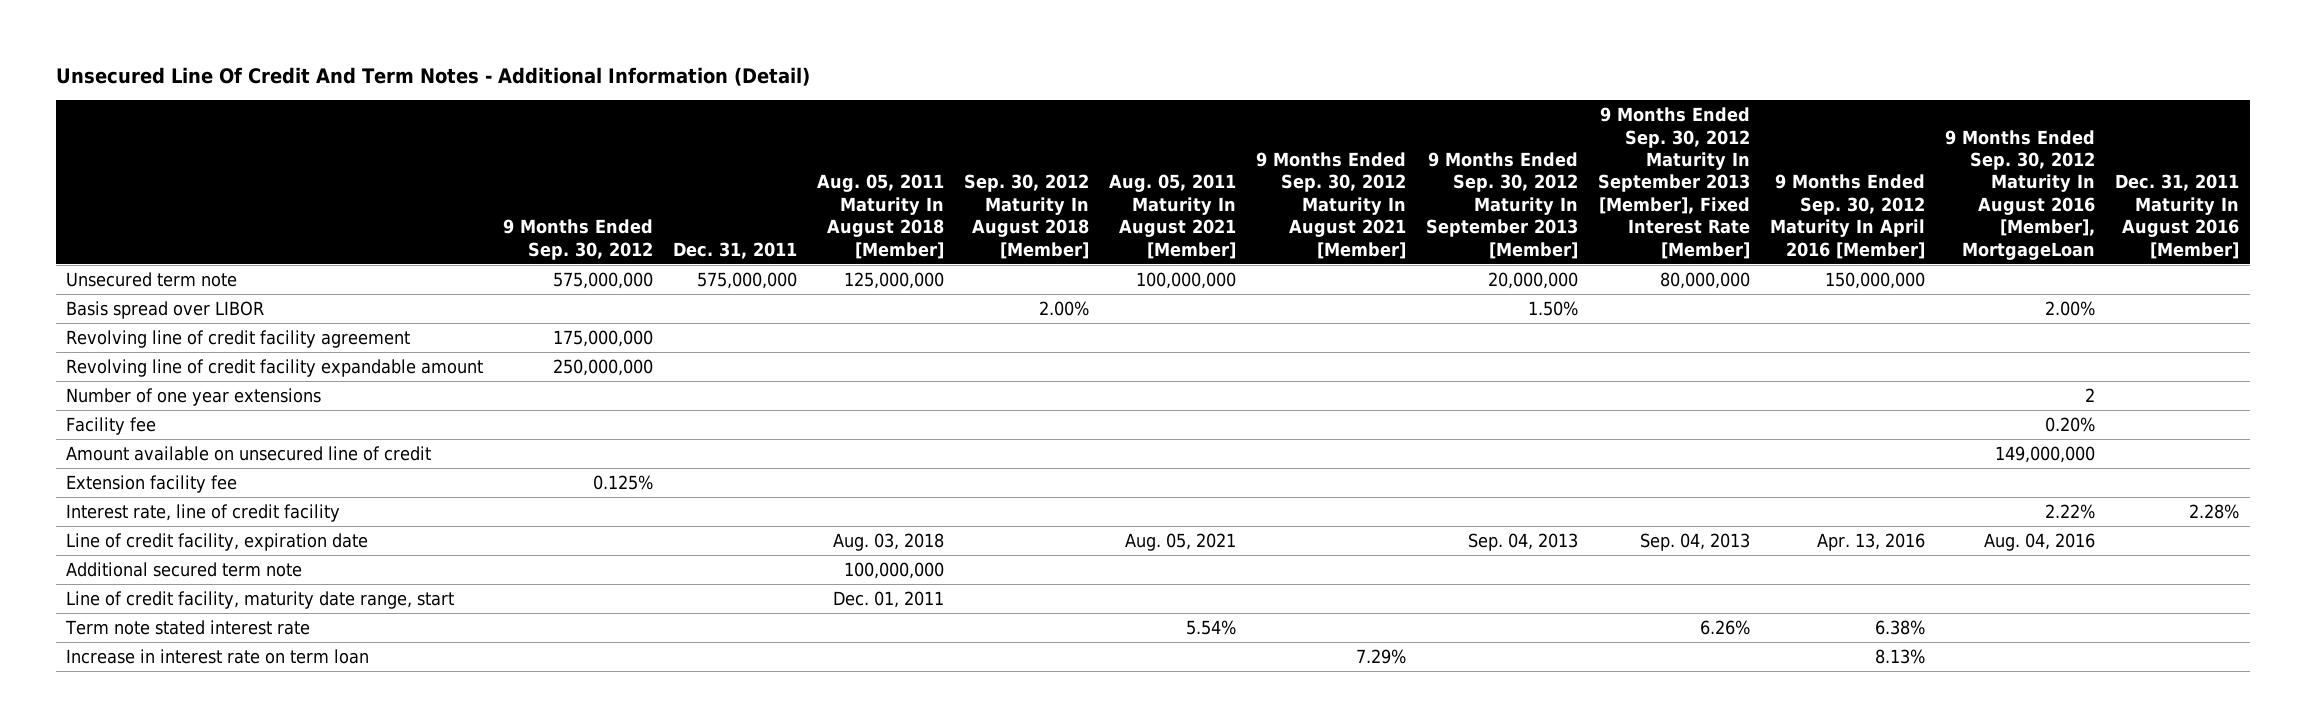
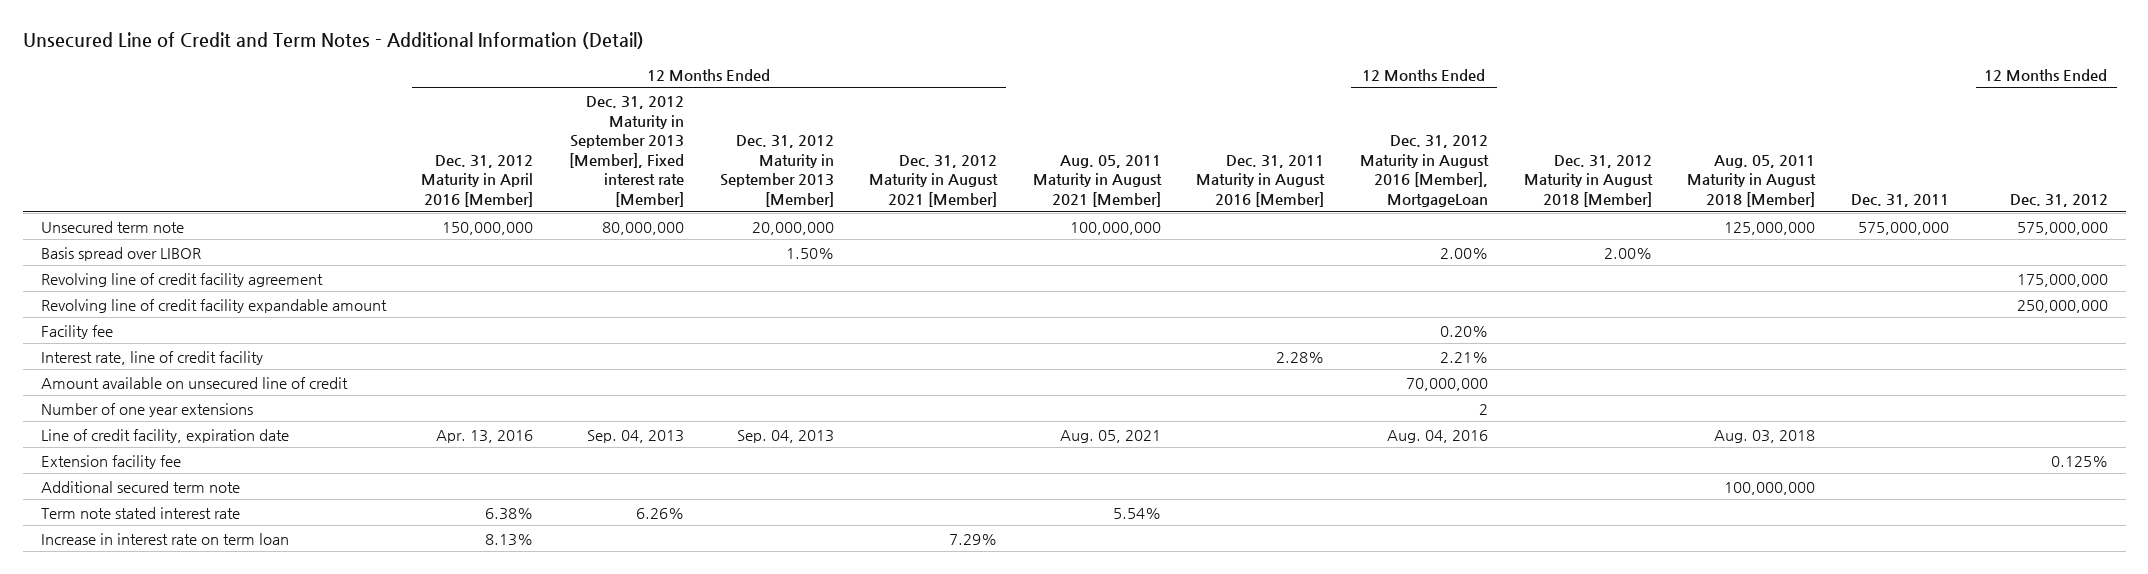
- Unsecured Line Of Credit And Term Notes - Additional Information (Detail)
+ Unsecured Line of Credit and Term Notes - Additional Information (Detail)
- | 9 Months Ended Sep. 30, 2012 | Dec. 31, 2011 | Aug. 05, 2011 Maturity In August 2018 [Member] | Sep. 30, 2012 Maturity In August 2018 [Member] | Aug. 05, 2011 Maturity In August 2021 [Member] | 9 Months Ended Sep. 30, 2012 Maturity In August 2021 [Member] | 9 Months Ended Sep. 30, 2012 Maturity In September 2013 [Member] | 9 Months Ended Sep. 30, 2012 Maturity In September 2013 [Member], Fixed Interest Rate [Member] | 9 Months Ended Sep. 30, 2012 Maturity In April 2016 [Member] | 9 Months Ended Sep. 30, 2012 Maturity In August 2016 [Member], MortgageLoan | Dec. 31, 2011 Maturity In August 2016 [Member]
+ | 12 Months Ended Dec. 31, 2012 Maturity in April 2016 [Member] | 12 Months Ended Dec. 31, 2012 Maturity in September 2013 [Member], Fixed interest rate [Member] | 12 Months Ended Dec. 31, 2012 Maturity in September 2013 [Member] | 12 Months Ended Dec. 31, 2012 Maturity in August 2021 [Member] | Aug. 05, 2011 Maturity in August 2021 [Member] | Dec. 31, 2011 Maturity in August 2016 [Member] | 12 Months Ended Dec. 31, 2012 Maturity in August 2016 [Member], MortgageLoan | Dec. 31, 2012 Maturity in August 2018 [Member] | Aug. 05, 2011 Maturity in August 2018 [Member] | Dec. 31, 2011 | 12 Months Ended Dec. 31, 2012
moved down: Amount available on unsecured line of credit | | | | | | | 70,000,000 | | | |
moved down: Number of one year extensions | | | | | | | 2 | | | |
moved down: Extension facility fee | | | | | | | | | | | 0.125%
- Line of credit facility, maturity date range, start | | | Dec. 01, 2011 | | | | | | | |

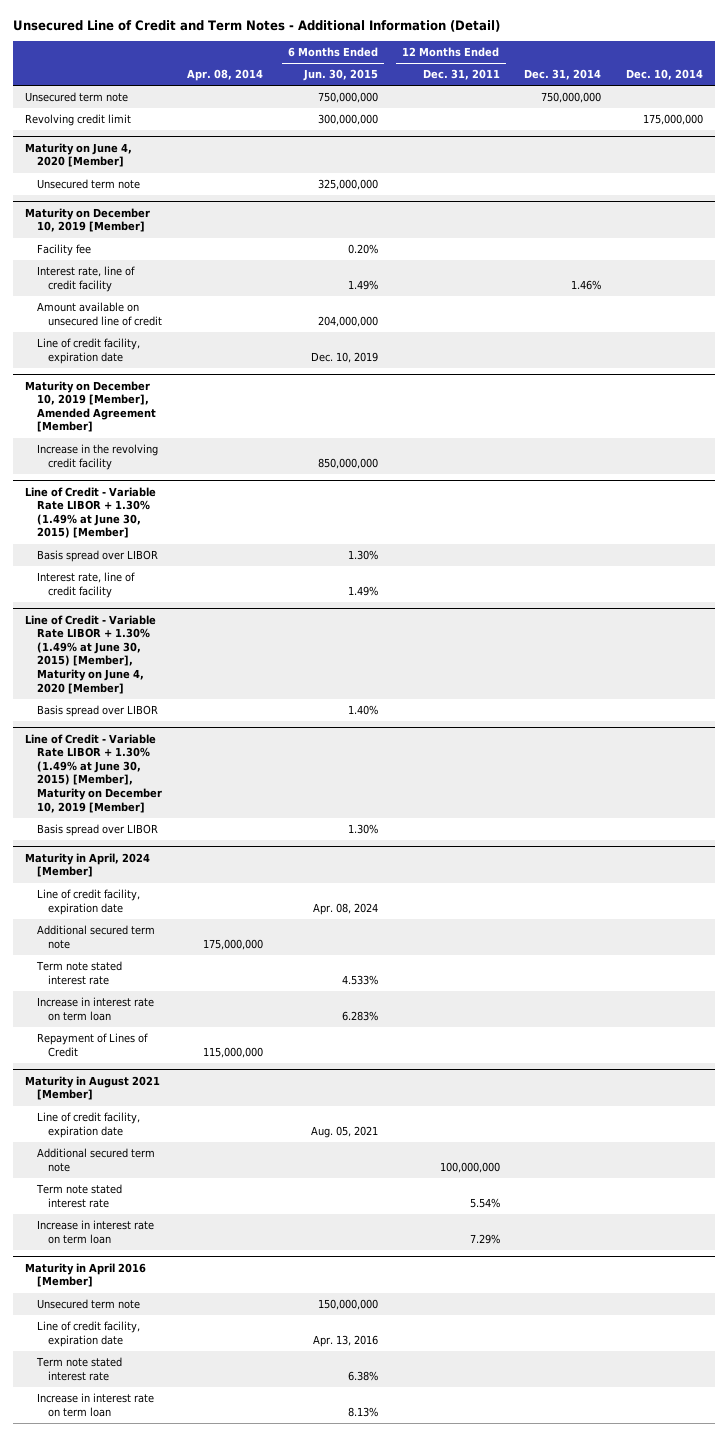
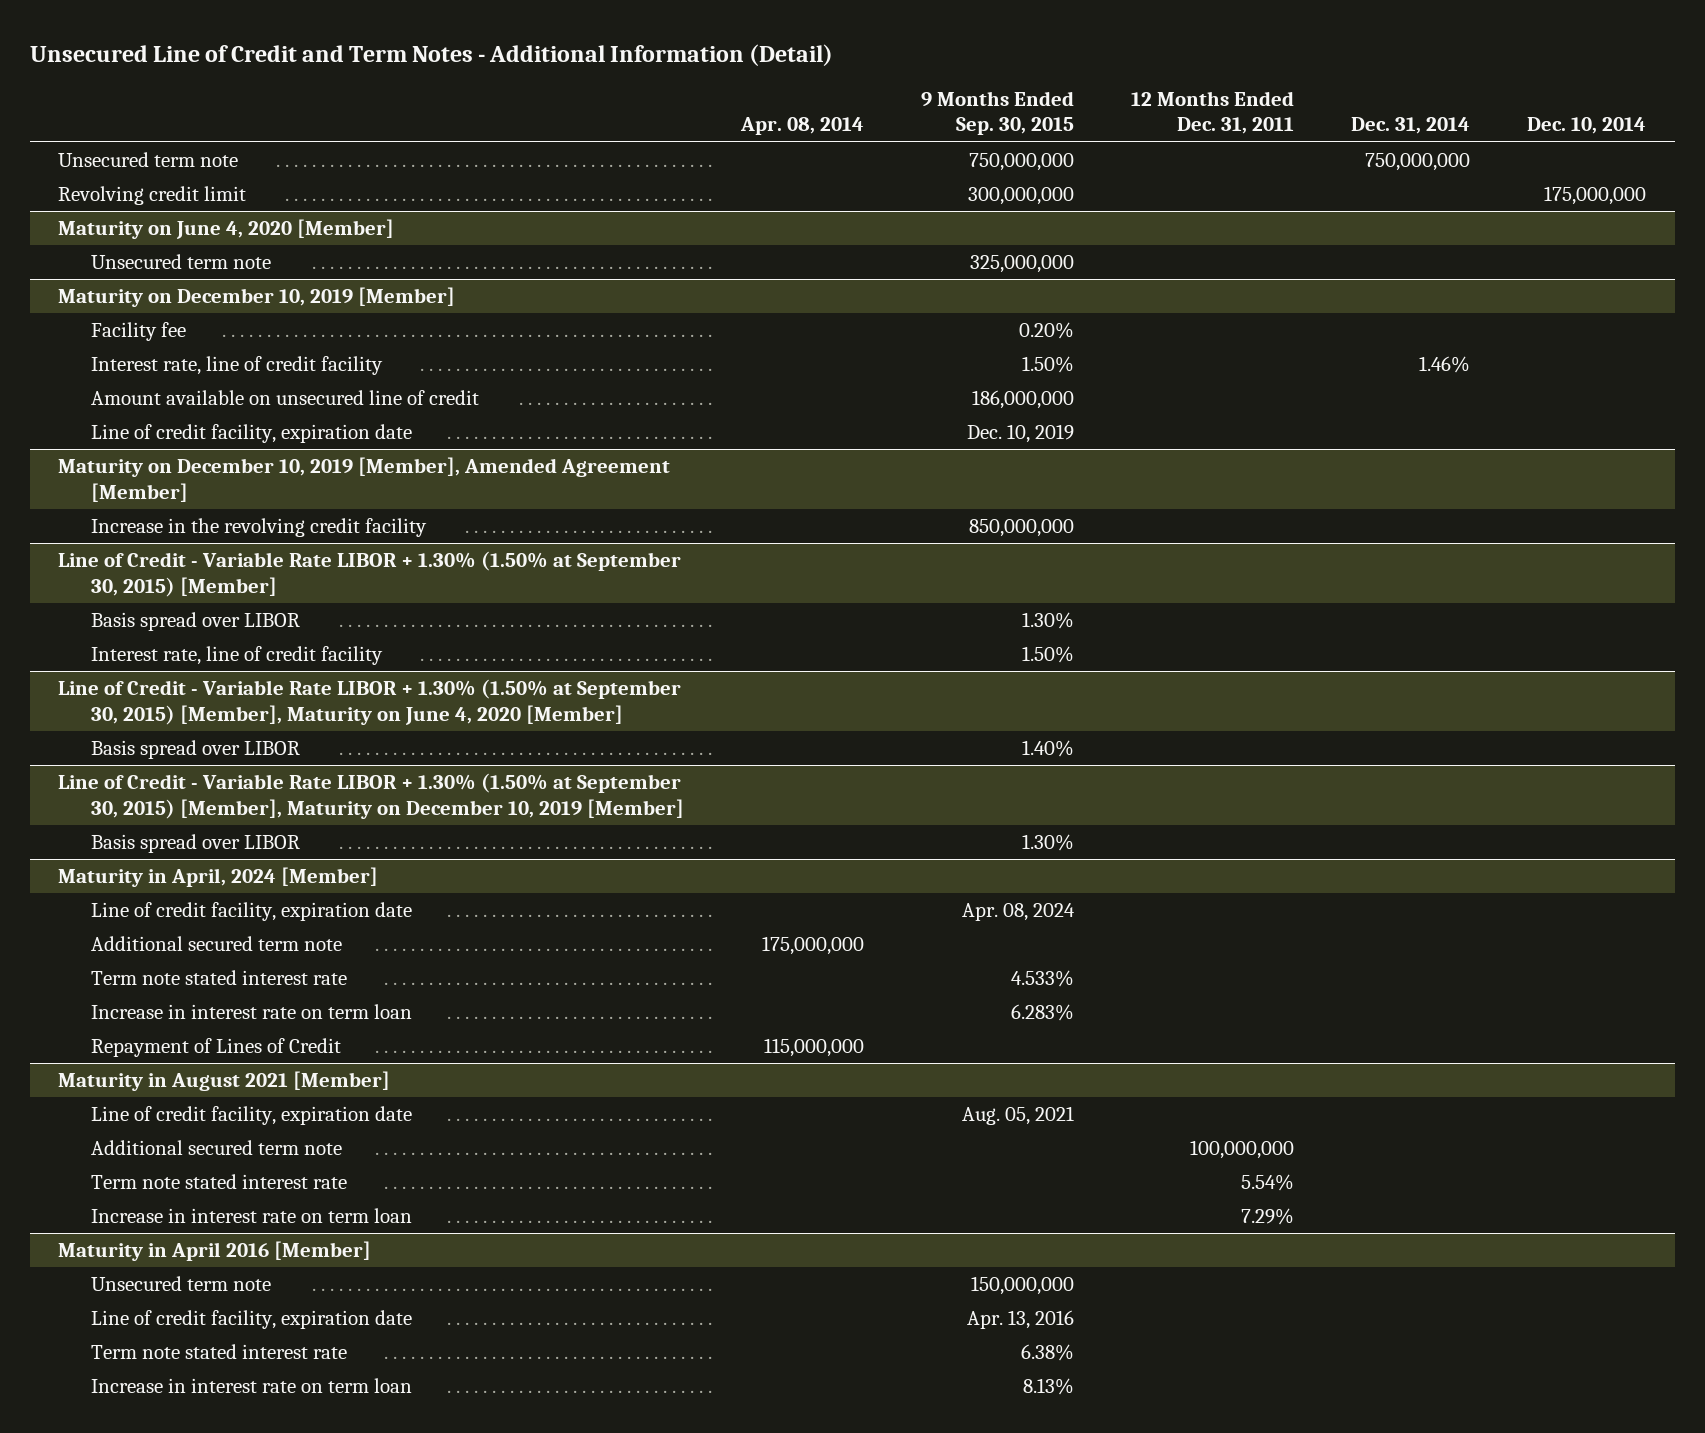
- | Apr. 08, 2014 | 6 Months Ended Jun. 30, 2015 | 12 Months Ended Dec. 31, 2011 | Dec. 31, 2014 | Dec. 10, 2014
+ | Apr. 08, 2014 | 9 Months Ended Sep. 30, 2015 | 12 Months Ended Dec. 31, 2011 | Dec. 31, 2014 | Dec. 10, 2014
- Line of Credit - Variable Rate LIBOR + 1.30% (1.49% at June 30, 2015) [Member]
+ Line of Credit - Variable Rate LIBOR + 1.30% (1.50% at September 30, 2015) [Member]
- Line of Credit - Variable Rate LIBOR + 1.30% (1.49% at June 30, 2015) [Member], Maturity on June 4, 2020 [Member]
+ Line of Credit - Variable Rate LIBOR + 1.30% (1.50% at September 30, 2015) [Member], Maturity on June 4, 2020 [Member]
- Line of Credit - Variable Rate LIBOR + 1.30% (1.49% at June 30, 2015) [Member], Maturity on December 10, 2019 [Member]
+ Line of Credit - Variable Rate LIBOR + 1.30% (1.50% at September 30, 2015) [Member], Maturity on December 10, 2019 [Member]

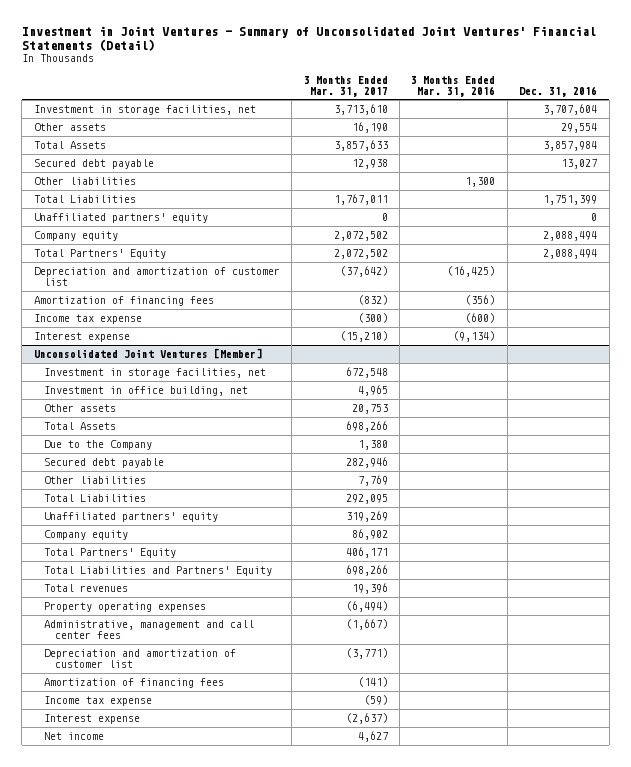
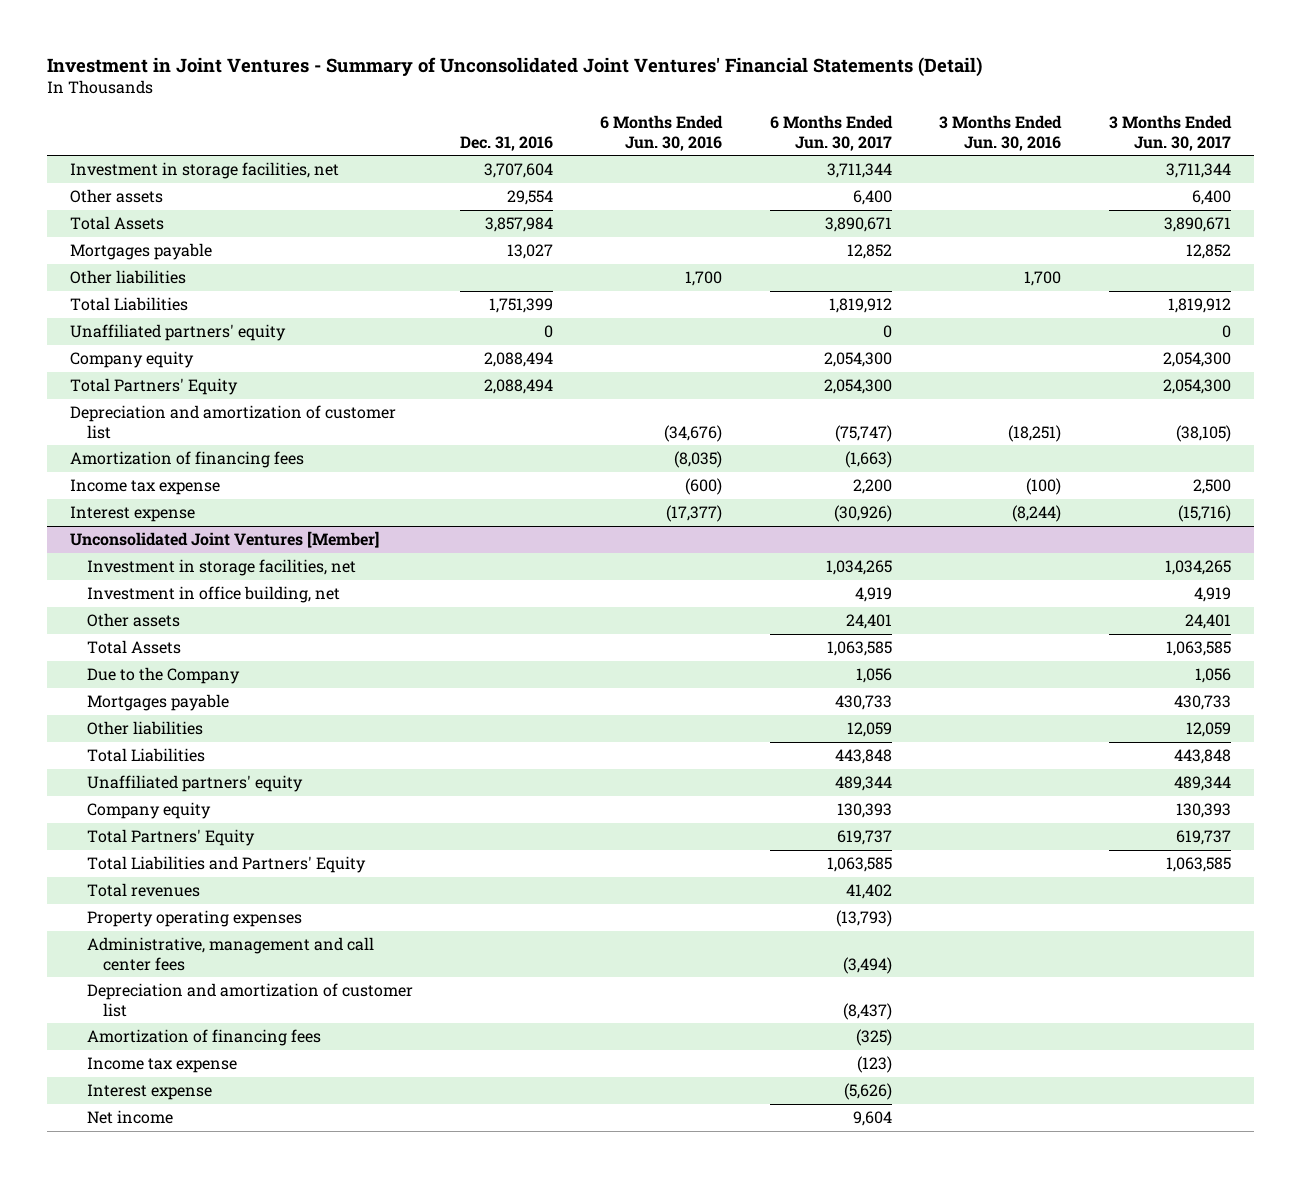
- | 3 Months Ended Mar. 31, 2017 | 3 Months Ended Mar. 31, 2016 | Dec. 31, 2016
+ | Dec. 31, 2016 | 6 Months Ended Jun. 30, 2016 | 6 Months Ended Jun. 30, 2017 | 3 Months Ended Jun. 30, 2016 | 3 Months Ended Jun. 30, 2017
- Secured debt payable | 12,938 | | 13,027
+ Mortgages payable | 13,027 | | 12,852 | | 12,852
@ Unconsolidated Joint Ventures [Member]
- Secured debt payable | 282,946 | |
+ Mortgages payable | | | 430,733 | | 430,733

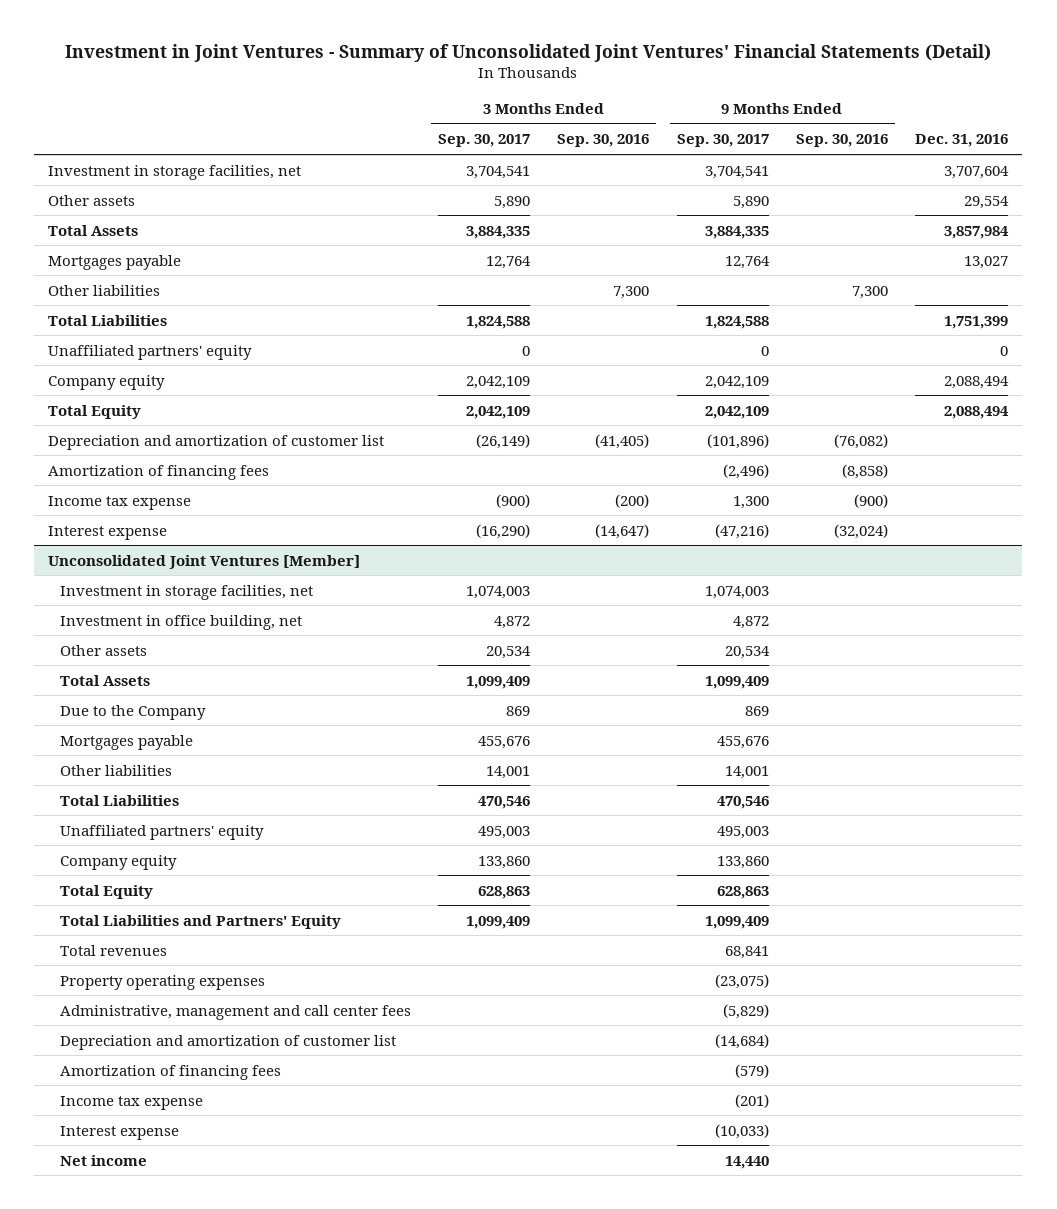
- | Dec. 31, 2016 | 6 Months Ended Jun. 30, 2016 | 6 Months Ended Jun. 30, 2017 | 3 Months Ended Jun. 30, 2016 | 3 Months Ended Jun. 30, 2017
+ | 3 Months Ended Sep. 30, 2017 | 3 Months Ended Sep. 30, 2016 | 9 Months Ended Sep. 30, 2017 | 9 Months Ended Sep. 30, 2016 | Dec. 31, 2016
- Total Partners' Equity | 2,088,494 | | 2,054,300 | | 2,054,300
+ Total Equity | 2,042,109 | | 2,042,109 | | 2,088,494
@ Unconsolidated Joint Ventures [Member]
- Total Partners' Equity | | | 619,737 | | 619,737
+ Total Equity | 628,863 | | 628,863 | |

